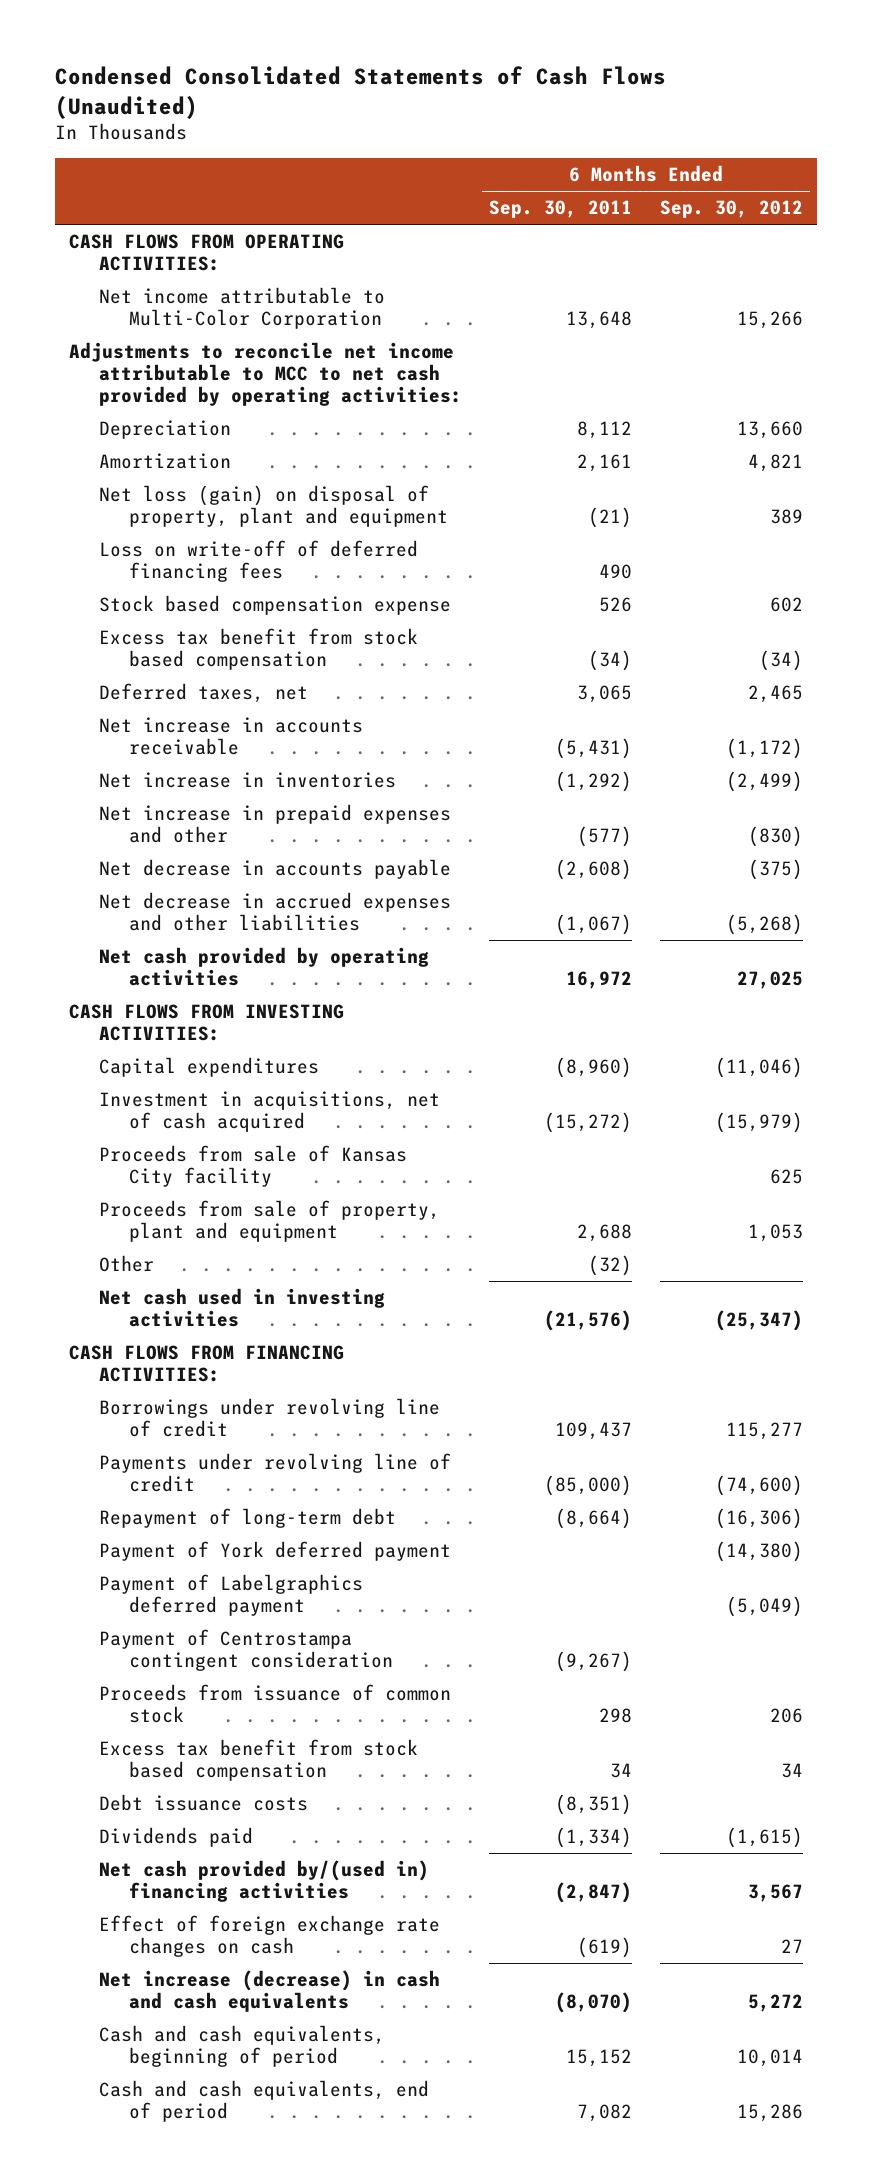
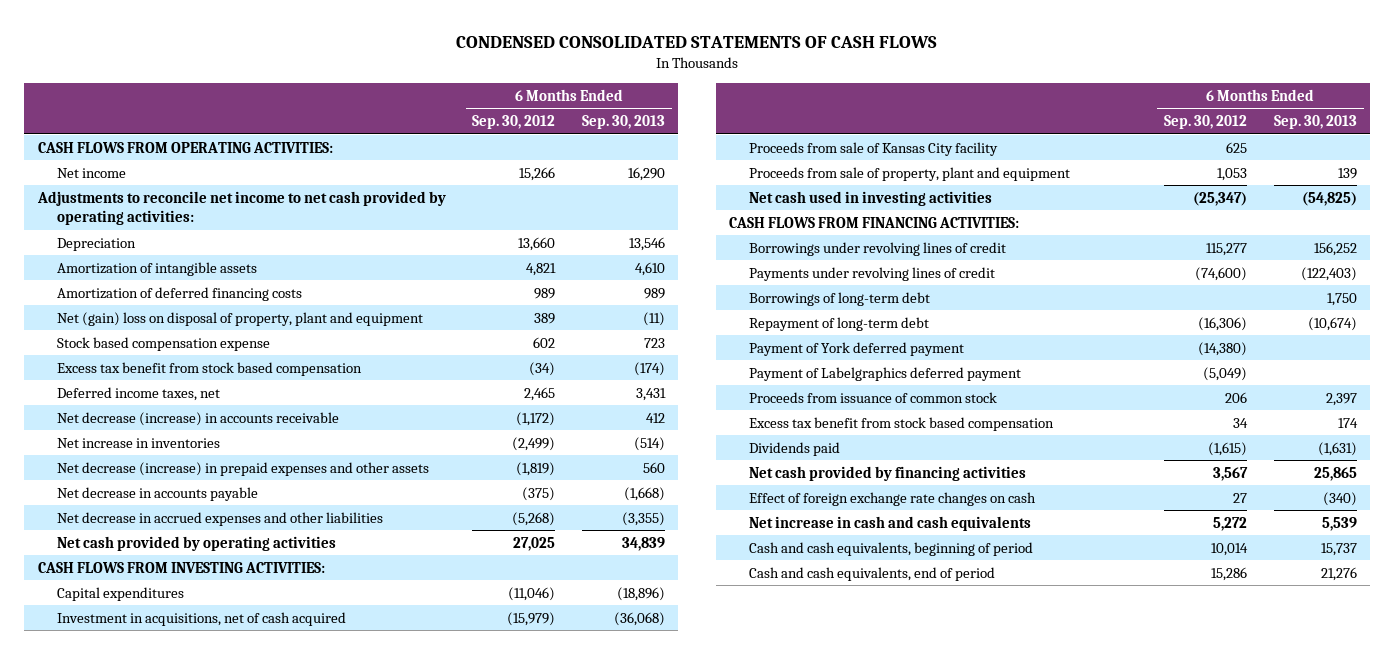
- Condensed Consolidated Statements of Cash Flows (Unaudited)
+ CONDENSED CONSOLIDATED STATEMENTS OF CASH FLOWS
- | 6 Months Ended Sep. 30, 2011 | 6 Months Ended Sep. 30, 2012
+ | 6 Months Ended Sep. 30, 2012 | 6 Months Ended Sep. 30, 2013
- Net income attributable to Multi-Color Corporation | 13,648 | 15,266
- Adjustments to reconcile net income attributable to MCC to net cash provided by operating activities:
+ Net income | 15,266 | 16,290
+ Adjustments to reconcile net income to net cash provided by operating activities:
- Amortization | 2,161 | 4,821
- Net loss (gain) on disposal of property, plant and equipment | (21) | 389
- Loss on write-off of deferred financing fees | 490 |
+ Amortization of intangible assets | 4,821 | 4,610
+ Amortization of deferred financing costs | 989 | 989
+ Net (gain) loss on disposal of property, plant and equipment | 389 | (11)
- Deferred taxes, net | 3,065 | 2,465
- Net increase in accounts receivable | (5,431) | (1,172)
+ Deferred income taxes, net | 2,465 | 3,431
+ Net decrease (increase) in accounts receivable | (1,172) | 412
- Net increase in prepaid expenses and other | (577) | (830)
+ Net decrease (increase) in prepaid expenses and other assets | (1,819) | 560
- Other | (32) |
- Borrowings under revolving line of credit | 109,437 | 115,277
- Payments under revolving line of credit | (85,000) | (74,600)
+ Borrowings under revolving lines of credit | 115,277 | 156,252
+ Payments under revolving lines of credit | (74,600) | (122,403)
+ Borrowings of long-term debt | | 1,750
- Payment of Centrostampa contingent consideration | (9,267) |
- Debt issuance costs | (8,351) |
- Net cash provided by/(used in) financing activities | (2,847) | 3,567
+ Net cash provided by financing activities | 3,567 | 25,865
- Net increase (decrease) in cash and cash equivalents | (8,070) | 5,272
+ Net increase in cash and cash equivalents | 5,272 | 5,539

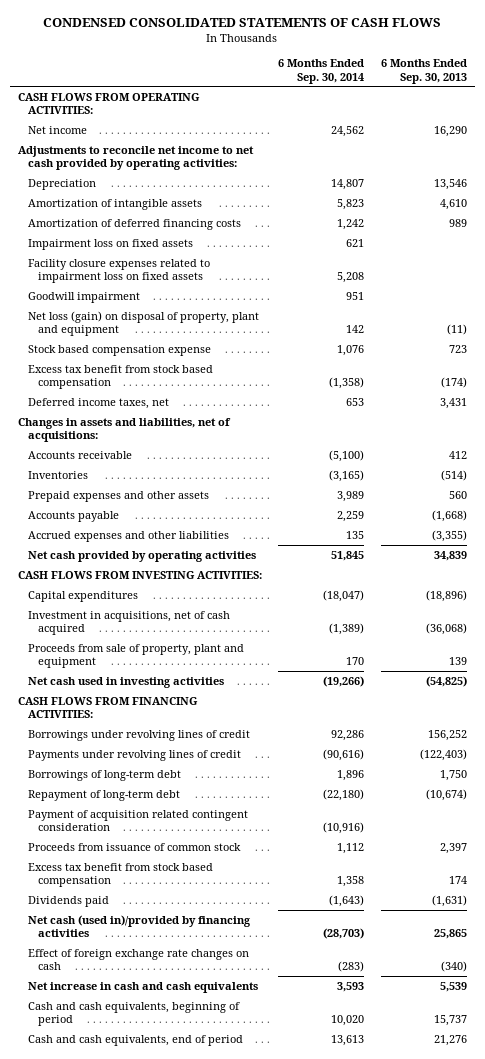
- | 6 Months Ended Sep. 30, 2012 | 6 Months Ended Sep. 30, 2013
+ | 6 Months Ended Sep. 30, 2014 | 6 Months Ended Sep. 30, 2013
- Net (gain) loss on disposal of property, plant and equipment | 389 | (11)
+ Impairment loss on fixed assets | 621 |
+ Facility closure expenses related to impairment loss on fixed assets | 5,208 |
+ Goodwill impairment | 951 |
+ Net loss (gain) on disposal of property, plant and equipment | 142 | (11)
- Net decrease (increase) in accounts receivable | (1,172) | 412
- Net increase in inventories | (2,499) | (514)
- Net decrease (increase) in prepaid expenses and other assets | (1,819) | 560
- Net decrease in accounts payable | (375) | (1,668)
- Net decrease in accrued expenses and other liabilities | (5,268) | (3,355)
+ Changes in assets and liabilities, net of acquisitions:
+ Accounts receivable | (5,100) | 412
+ Inventories | (3,165) | (514)
+ Prepaid expenses and other assets | 3,989 | 560
+ Accounts payable | 2,259 | (1,668)
+ Accrued expenses and other liabilities | 135 | (3,355)
- Proceeds from sale of Kansas City facility | 625 |
- Payment of York deferred payment | (14,380) |
- Payment of Labelgraphics deferred payment | (5,049) |
+ Payment of acquisition related contingent consideration | (10,916) |
- Net cash provided by financing activities | 3,567 | 25,865
+ Net cash (used in)/provided by financing activities | (28,703) | 25,865

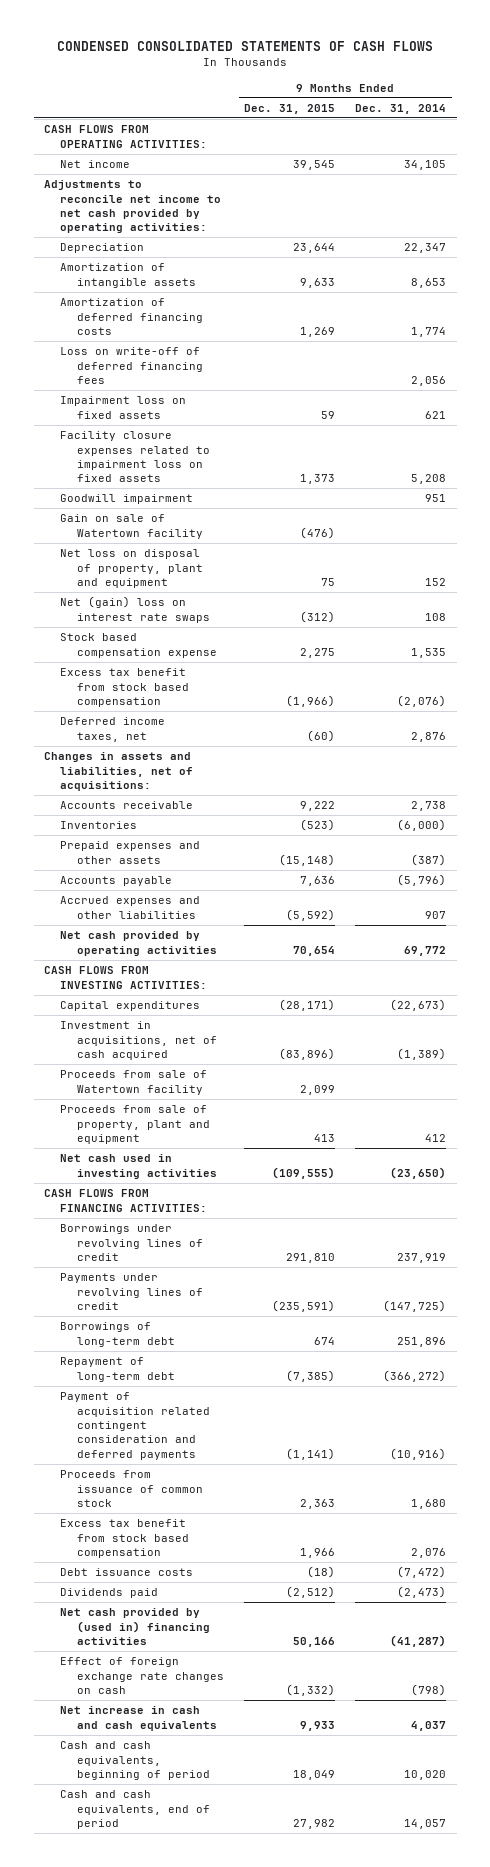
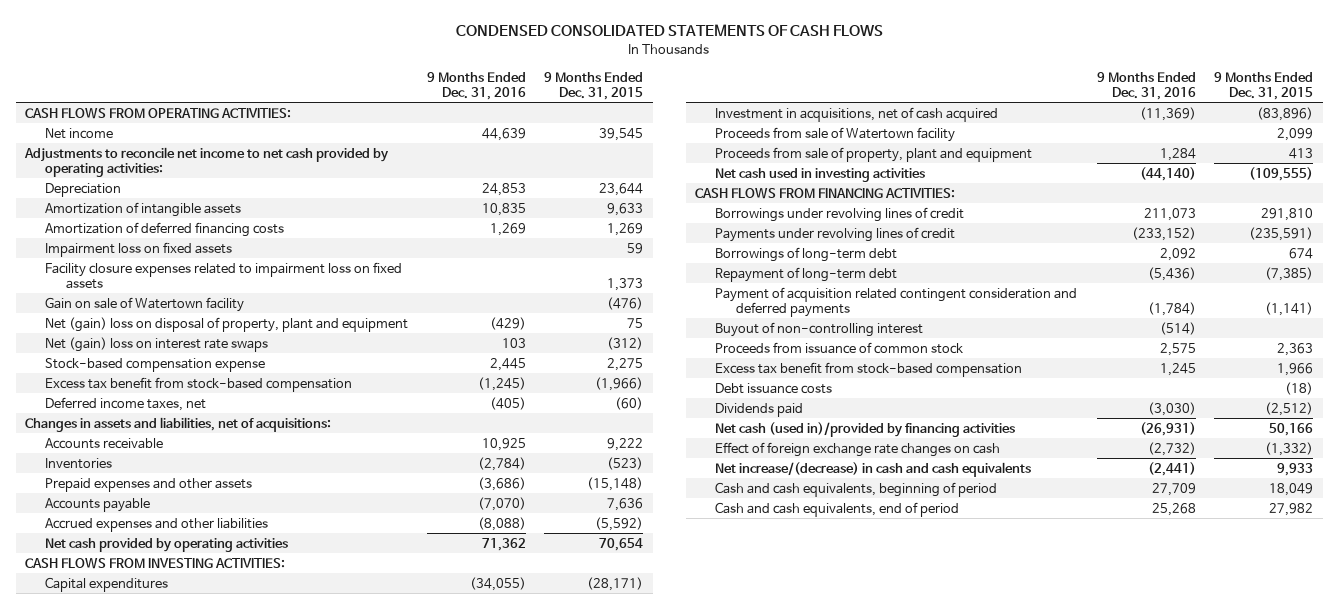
- | 9 Months Ended Dec. 31, 2015 | 9 Months Ended Dec. 31, 2014
+ | 9 Months Ended Dec. 31, 2016 | 9 Months Ended Dec. 31, 2015
- Loss on write-off of deferred financing fees | | 2,056
- Goodwill impairment | | 951
- Net loss on disposal of property, plant and equipment | 75 | 152
+ Net (gain) loss on disposal of property, plant and equipment | (429) | 75
- Stock based compensation expense | 2,275 | 1,535
- Excess tax benefit from stock based compensation | (1,966) | (2,076)
+ Stock-based compensation expense | 2,445 | 2,275
+ Excess tax benefit from stock-based compensation | (1,245) | (1,966)
+ Buyout of non-controlling interest | (514) |
- Excess tax benefit from stock based compensation | 1,966 | 2,076
+ Excess tax benefit from stock-based compensation | 1,245 | 1,966
- Net cash provided by (used in) financing activities | 50,166 | (41,287)
+ Net cash (used in)/provided by financing activities | (26,931) | 50,166
- Net increase in cash and cash equivalents | 9,933 | 4,037
+ Net increase/(decrease) in cash and cash equivalents | (2,441) | 9,933

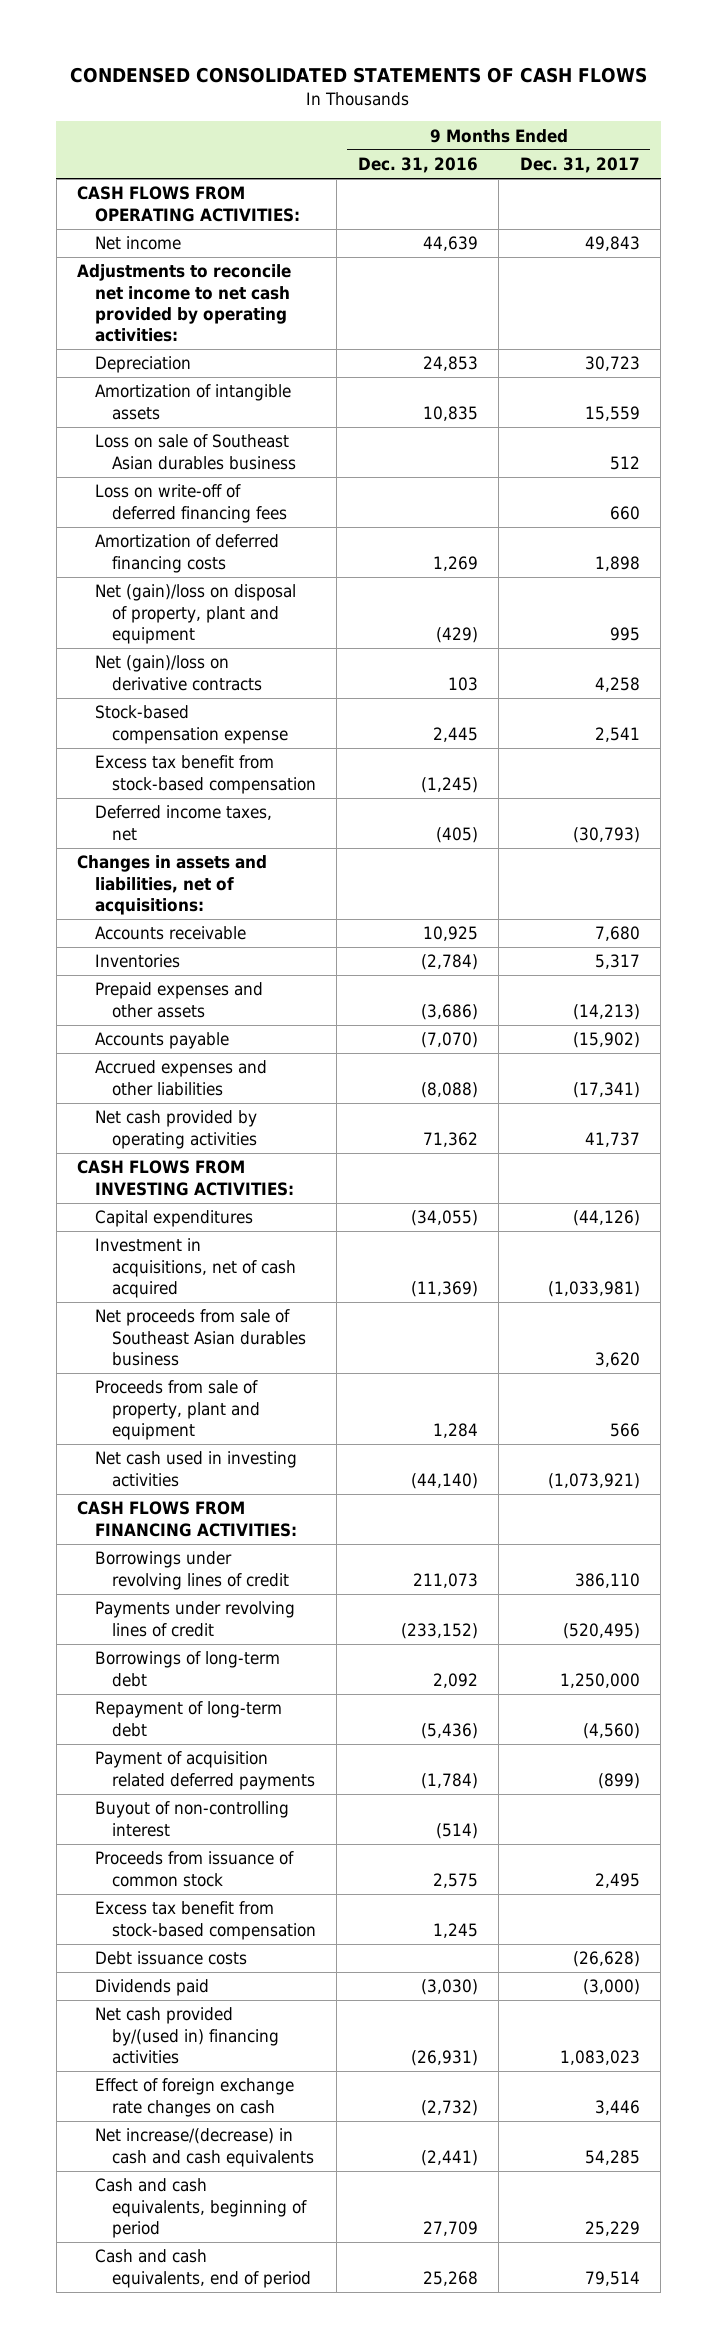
- | 9 Months Ended Dec. 31, 2016 | 9 Months Ended Dec. 31, 2015
+ | 9 Months Ended Dec. 31, 2016 | 9 Months Ended Dec. 31, 2017
+ Loss on sale of Southeast Asian durables business | | 512
+ Loss on write-off of deferred financing fees | | 660
- Impairment loss on fixed assets | | 59
- Facility closure expenses related to impairment loss on fixed assets | | 1,373
- Gain on sale of Watertown facility | | (476)
- Net (gain) loss on disposal of property, plant and equipment | (429) | 75
- Net (gain) loss on interest rate swaps | 103 | (312)
+ Net (gain)/loss on disposal of property, plant and equipment | (429) | 995
+ Net (gain)/loss on derivative contracts | 103 | 4,258
- Proceeds from sale of Watertown facility | | 2,099
+ Net proceeds from sale of Southeast Asian durables business | | 3,620
- Payment of acquisition related contingent consideration and deferred payments | (1,784) | (1,141)
+ Payment of acquisition related deferred payments | (1,784) | (899)
- Net cash (used in)/provided by financing activities | (26,931) | 50,166
+ Net cash provided by/(used in) financing activities | (26,931) | 1,083,023

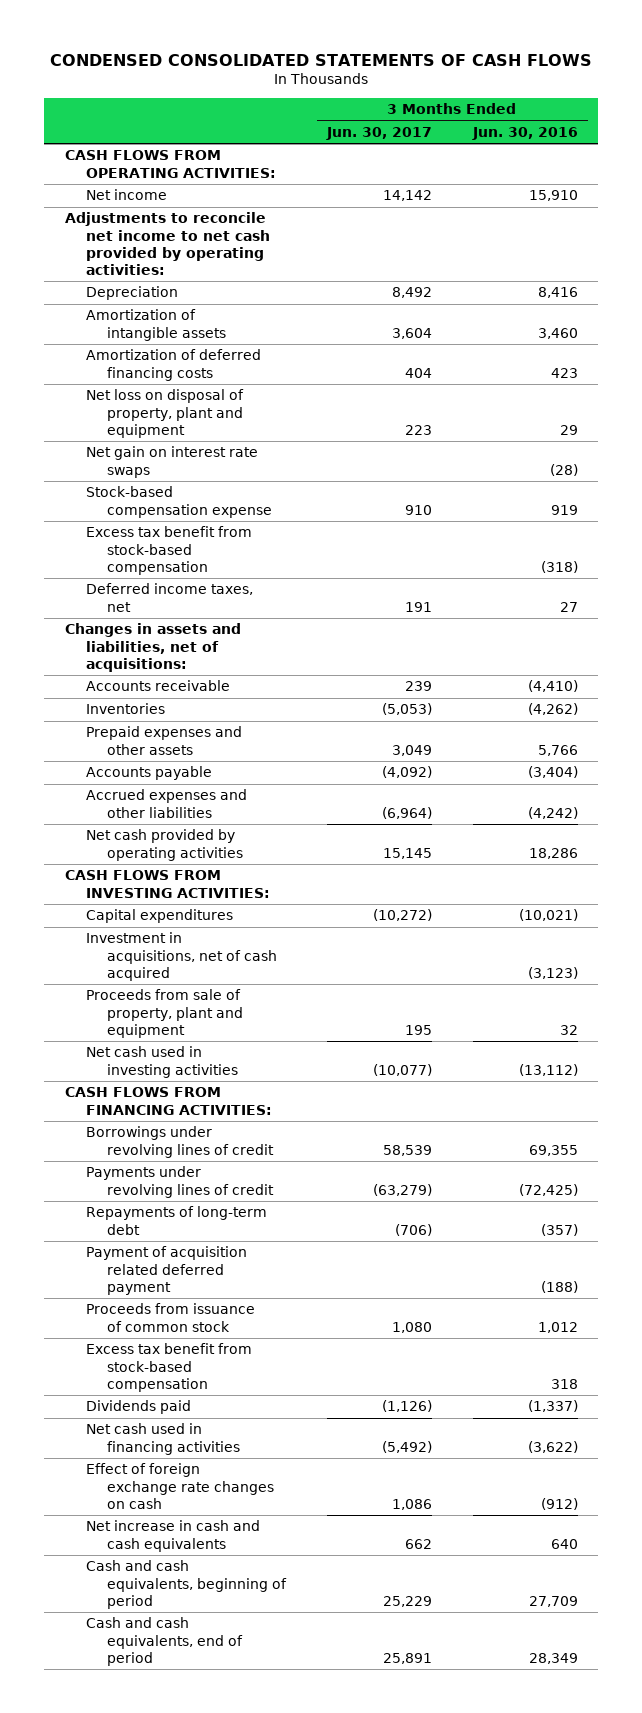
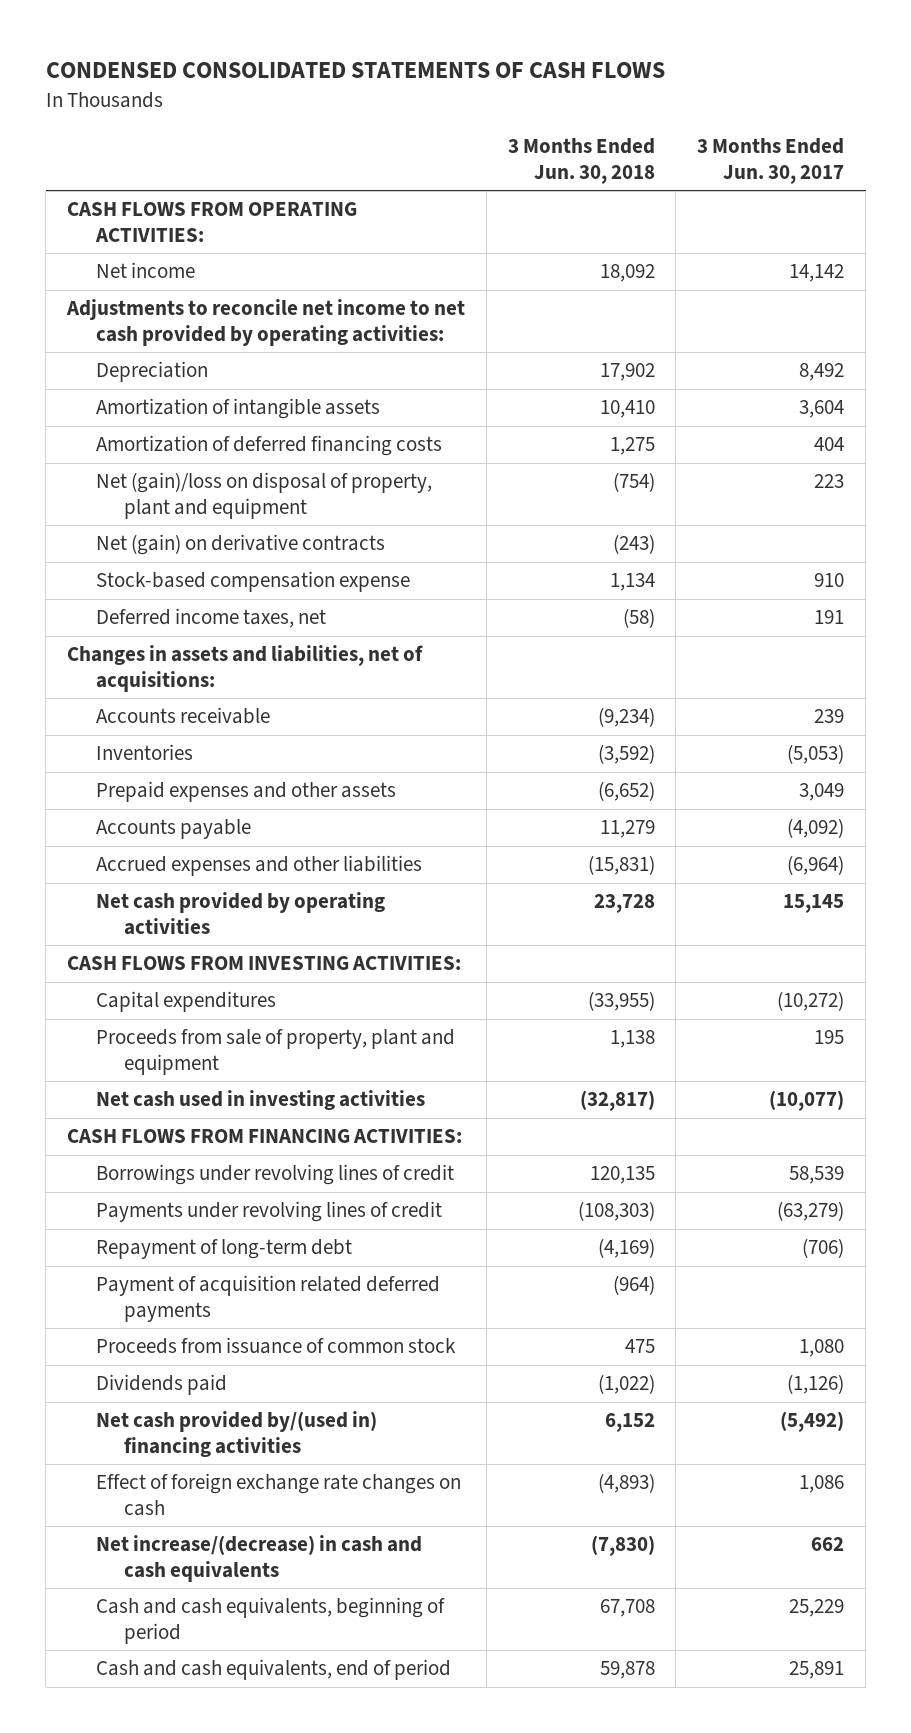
- | 3 Months Ended Jun. 30, 2017 | 3 Months Ended Jun. 30, 2016
+ | 3 Months Ended Jun. 30, 2018 | 3 Months Ended Jun. 30, 2017
- Net loss on disposal of property, plant and equipment | 223 | 29
- Net gain on interest rate swaps | | (28)
+ Net (gain)/loss on disposal of property, plant and equipment | (754) | 223
+ Net (gain) on derivative contracts | (243) |
- Excess tax benefit from stock-based compensation | | (318)
- Investment in acquisitions, net of cash acquired | | (3,123)
- Repayments of long-term debt | (706) | (357)
- Payment of acquisition related deferred payment | | (188)
+ Repayment of long-term debt | (4,169) | (706)
+ Payment of acquisition related deferred payments | (964) |
- Excess tax benefit from stock-based compensation | | 318
- Net cash used in financing activities | (5,492) | (3,622)
+ Net cash provided by/(used in) financing activities | 6,152 | (5,492)
- Net increase in cash and cash equivalents | 662 | 640
+ Net increase/(decrease) in cash and cash equivalents | (7,830) | 662

